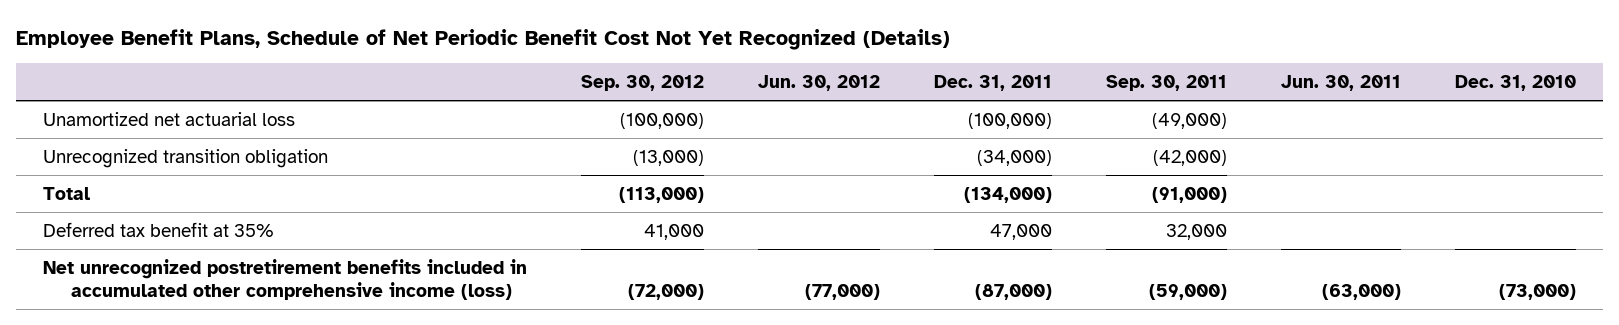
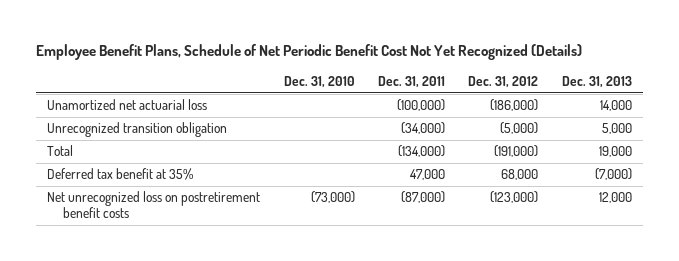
- | Sep. 30, 2012 | Jun. 30, 2012 | Dec. 31, 2011 | Sep. 30, 2011 | Jun. 30, 2011 | Dec. 31, 2010
+ | Dec. 31, 2010 | Dec. 31, 2011 | Dec. 31, 2012 | Dec. 31, 2013
- Net unrecognized postretirement benefits included in accumulated other comprehensive income (loss) | (72,000) | (77,000) | (87,000) | (59,000) | (63,000) | (73,000)
+ Net unrecognized loss on postretirement benefit costs | (73,000) | (87,000) | (123,000) | 12,000

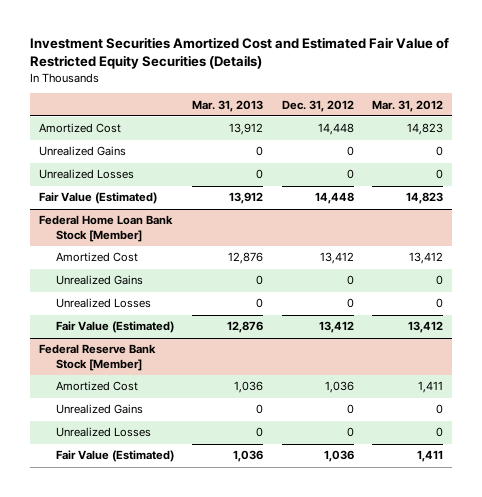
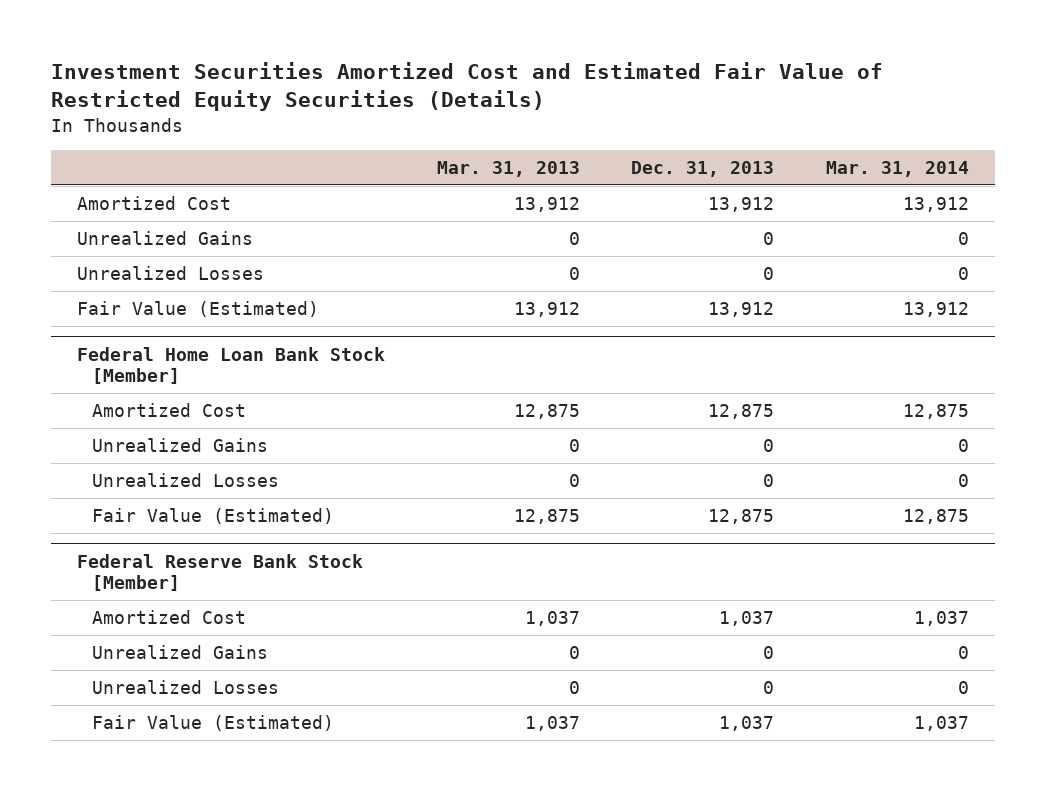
- | Mar. 31, 2013 | Dec. 31, 2012 | Mar. 31, 2012
+ | Mar. 31, 2013 | Dec. 31, 2013 | Mar. 31, 2014
@ Federal Home Loan Bank Stock [Member]
- Amortized Cost | 12,876 | 13,412 | 13,412
+ Amortized Cost | 12,875 | 12,875 | 12,875
- Fair Value (Estimated) | 12,876 | 13,412 | 13,412
+ Fair Value (Estimated) | 12,875 | 12,875 | 12,875
@ Federal Reserve Bank Stock [Member]
- Amortized Cost | 1,036 | 1,036 | 1,411
+ Amortized Cost | 1,037 | 1,037 | 1,037
- Fair Value (Estimated) | 1,036 | 1,036 | 1,411
+ Fair Value (Estimated) | 1,037 | 1,037 | 1,037

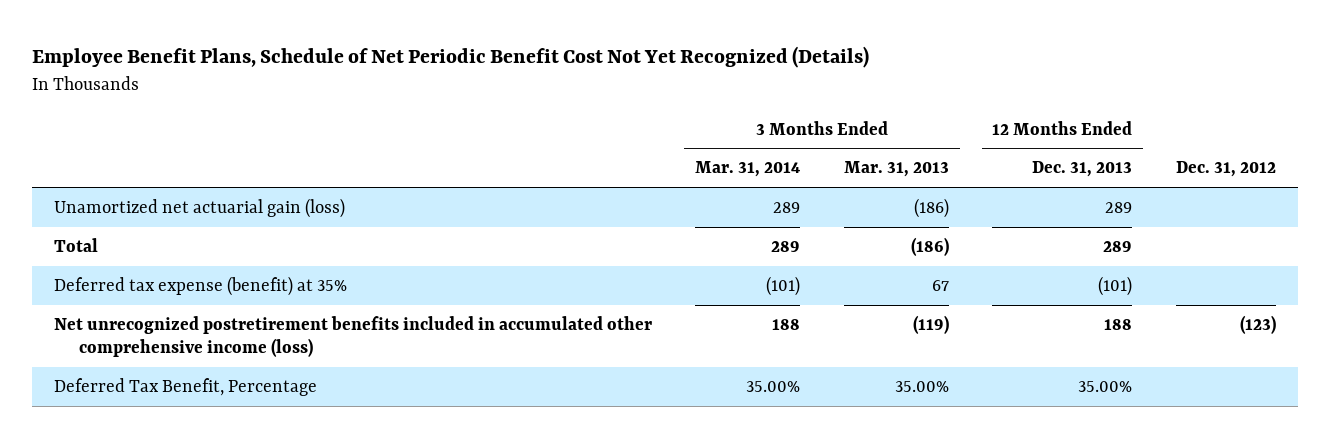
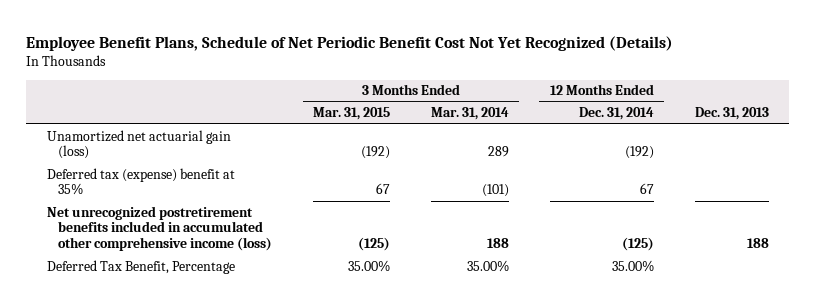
- | 3 Months Ended Mar. 31, 2014 | 3 Months Ended Mar. 31, 2013 | 12 Months Ended Dec. 31, 2013 | Dec. 31, 2012
+ | 3 Months Ended Mar. 31, 2015 | 3 Months Ended Mar. 31, 2014 | 12 Months Ended Dec. 31, 2014 | Dec. 31, 2013
- Total | 289 | (186) | 289 |
- Deferred tax expense (benefit) at 35% | (101) | 67 | (101) |
+ Deferred tax (expense) benefit at 35% | 67 | (101) | 67 |

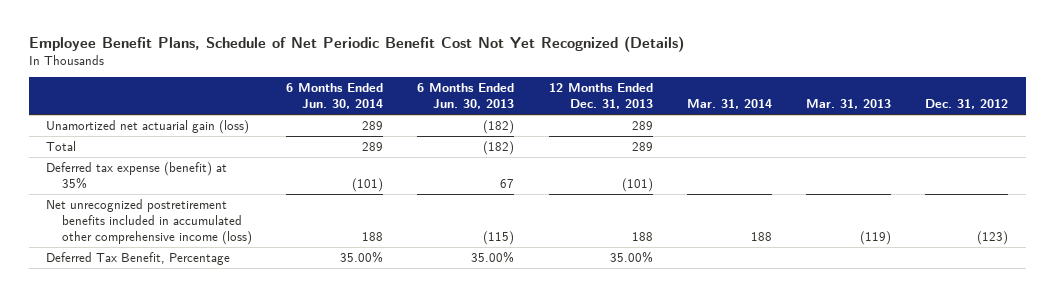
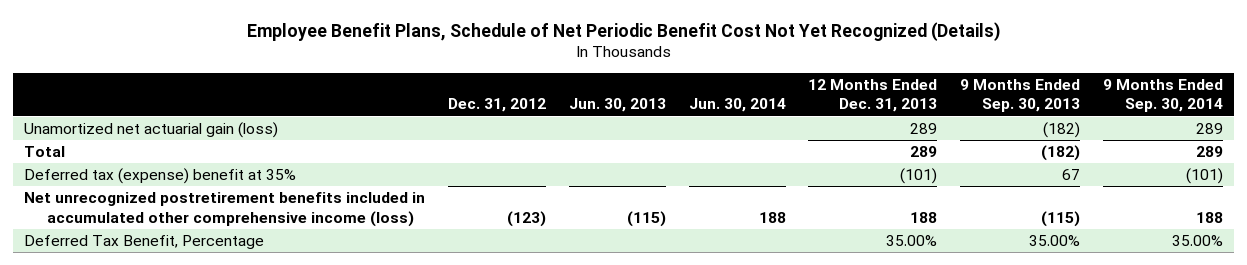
- | 6 Months Ended Jun. 30, 2014 | 6 Months Ended Jun. 30, 2013 | 12 Months Ended Dec. 31, 2013 | Mar. 31, 2014 | Mar. 31, 2013 | Dec. 31, 2012
+ | Dec. 31, 2012 | Jun. 30, 2013 | Jun. 30, 2014 | 12 Months Ended Dec. 31, 2013 | 9 Months Ended Sep. 30, 2013 | 9 Months Ended Sep. 30, 2014
- Deferred tax expense (benefit) at 35% | (101) | 67 | (101) | | |
+ Deferred tax (expense) benefit at 35% | | | | (101) | 67 | (101)

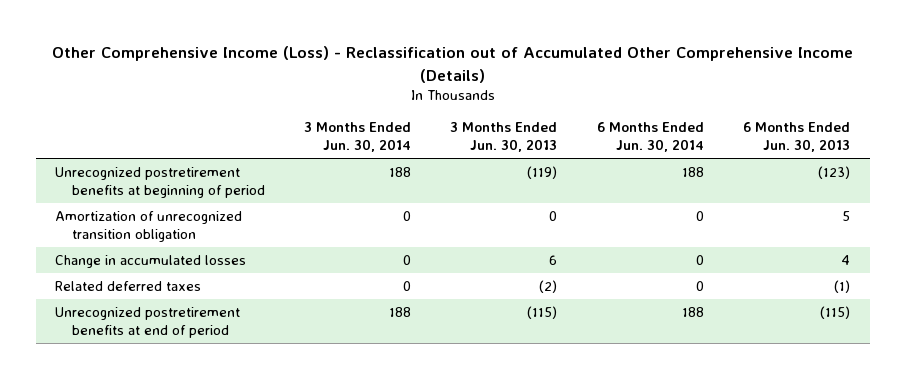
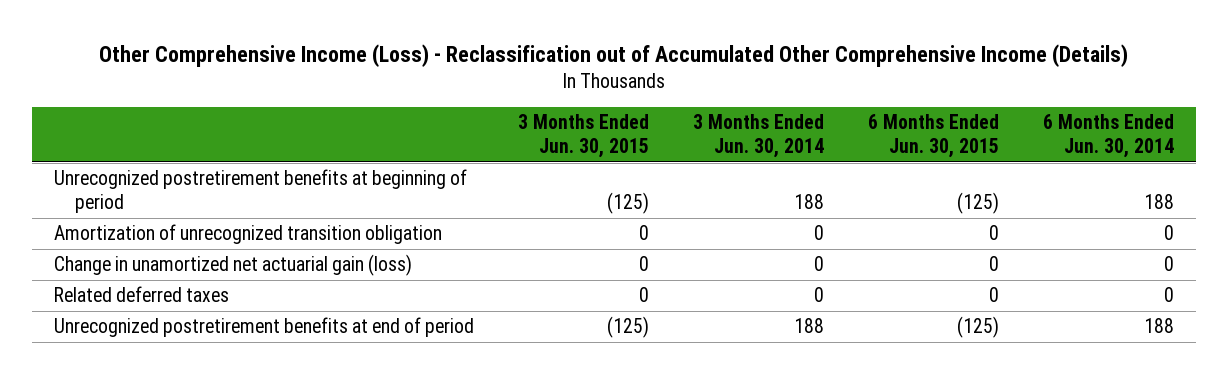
- | 3 Months Ended Jun. 30, 2014 | 3 Months Ended Jun. 30, 2013 | 6 Months Ended Jun. 30, 2014 | 6 Months Ended Jun. 30, 2013
+ | 3 Months Ended Jun. 30, 2015 | 3 Months Ended Jun. 30, 2014 | 6 Months Ended Jun. 30, 2015 | 6 Months Ended Jun. 30, 2014
- Change in accumulated losses | 0 | 6 | 0 | 4
+ Change in unamortized net actuarial gain (loss) | 0 | 0 | 0 | 0

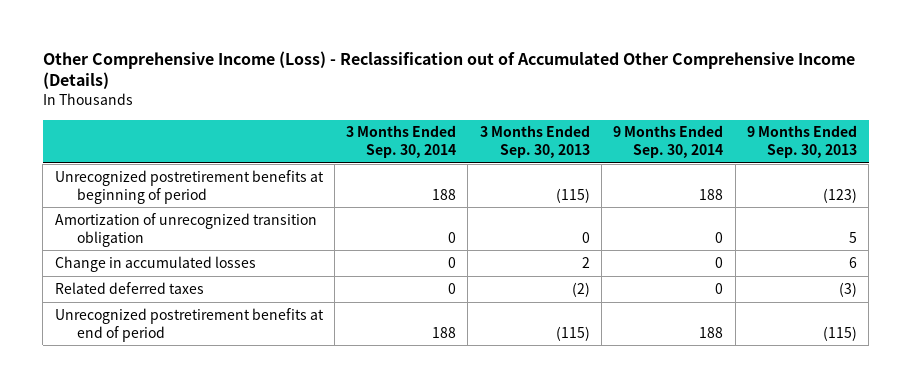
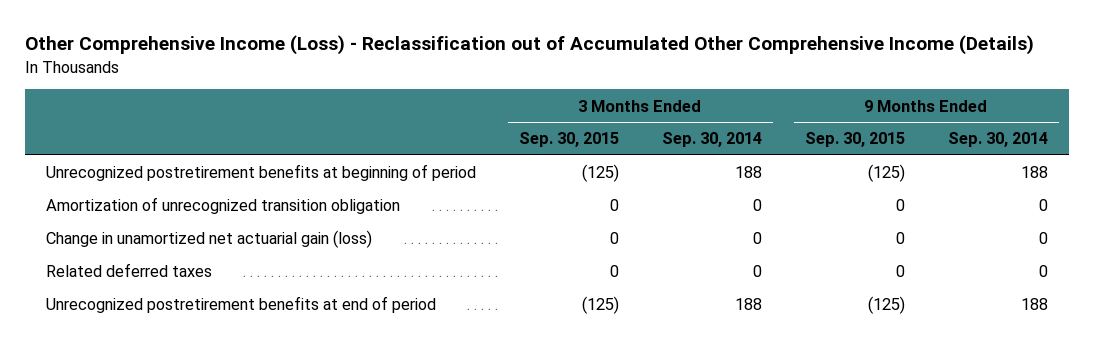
- | 3 Months Ended Sep. 30, 2014 | 3 Months Ended Sep. 30, 2013 | 9 Months Ended Sep. 30, 2014 | 9 Months Ended Sep. 30, 2013
+ | 3 Months Ended Sep. 30, 2015 | 3 Months Ended Sep. 30, 2014 | 9 Months Ended Sep. 30, 2015 | 9 Months Ended Sep. 30, 2014
- Change in accumulated losses | 0 | 2 | 0 | 6
+ Change in unamortized net actuarial gain (loss) | 0 | 0 | 0 | 0

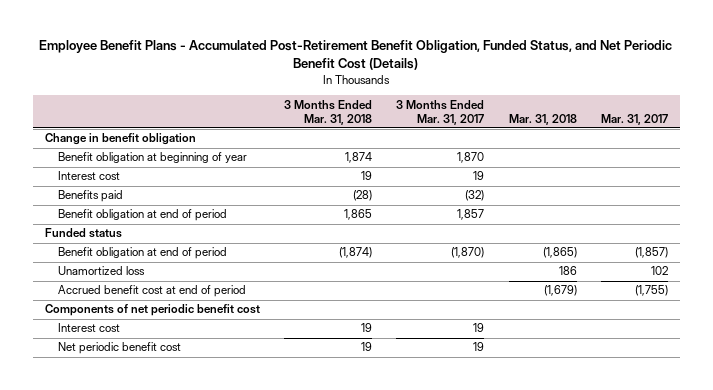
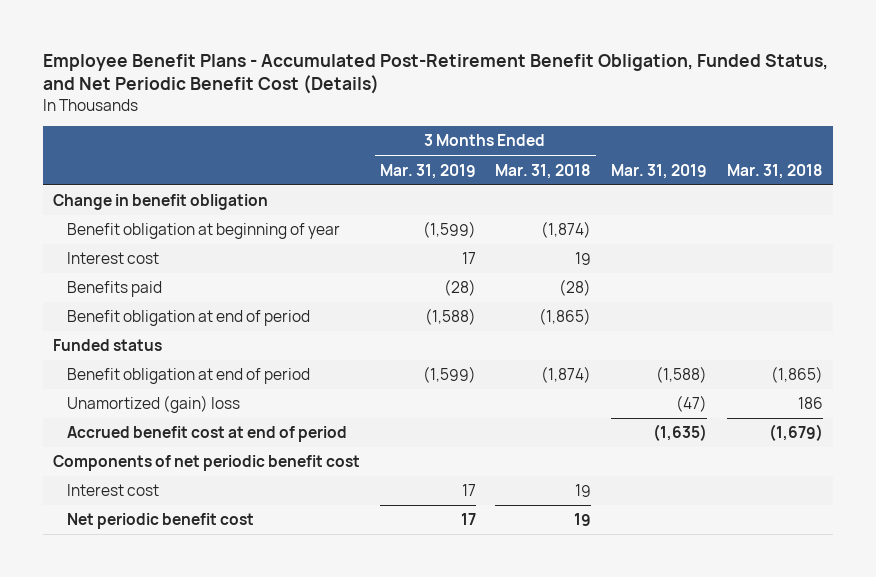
- | 3 Months Ended Mar. 31, 2018 | 3 Months Ended Mar. 31, 2017 | Mar. 31, 2018 | Mar. 31, 2017
+ | 3 Months Ended Mar. 31, 2019 | 3 Months Ended Mar. 31, 2018 | Mar. 31, 2019 | Mar. 31, 2018
- Benefit obligation at beginning of year | 1,874 | 1,870 | |
+ Benefit obligation at beginning of year | (1,599) | (1,874) | |
- Benefit obligation at end of period | 1,865 | 1,857 | |
+ Benefit obligation at end of period | (1,588) | (1,865) | |
- Unamortized loss | | | 186 | 102
+ Unamortized (gain) loss | | | (47) | 186

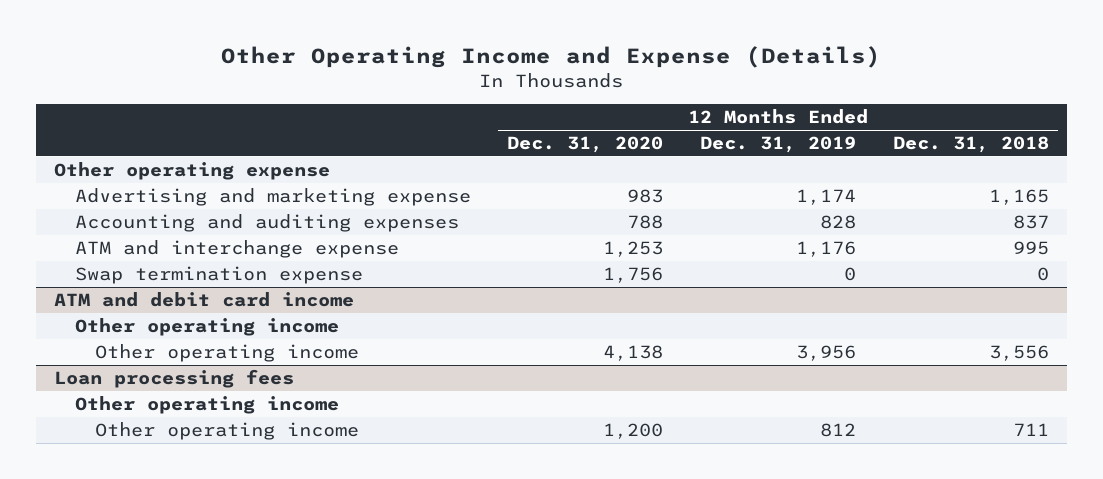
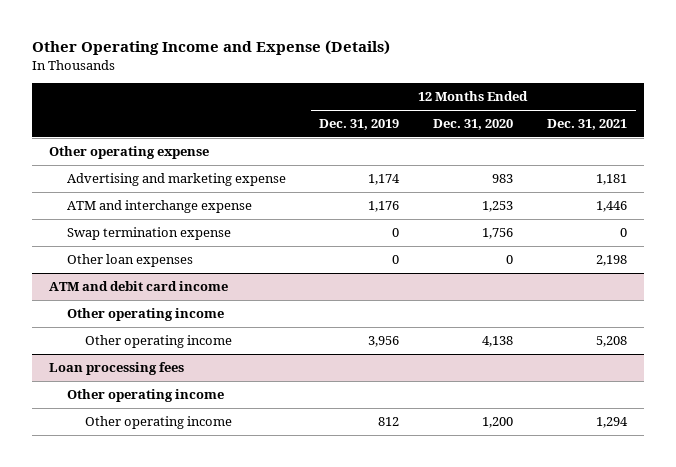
- | 12 Months Ended Dec. 31, 2020 | 12 Months Ended Dec. 31, 2019 | 12 Months Ended Dec. 31, 2018
+ | 12 Months Ended Dec. 31, 2019 | 12 Months Ended Dec. 31, 2020 | 12 Months Ended Dec. 31, 2021
- Accounting and auditing expenses | 788 | 828 | 837
+ Other loan expenses | 0 | 0 | 2,198

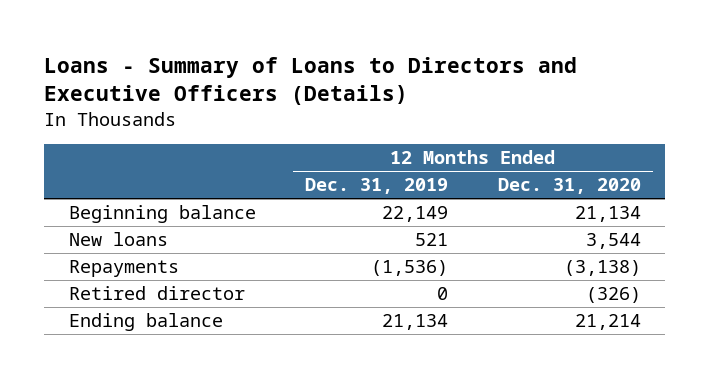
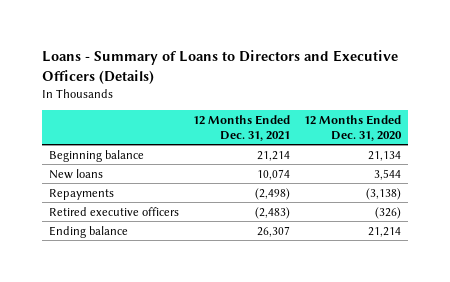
- | 12 Months Ended Dec. 31, 2019 | 12 Months Ended Dec. 31, 2020
+ | 12 Months Ended Dec. 31, 2021 | 12 Months Ended Dec. 31, 2020
- Retired director | 0 | (326)
+ Retired executive officers | (2,483) | (326)

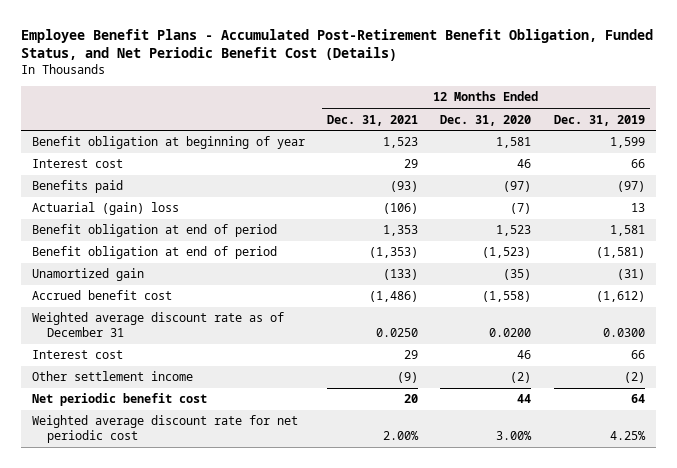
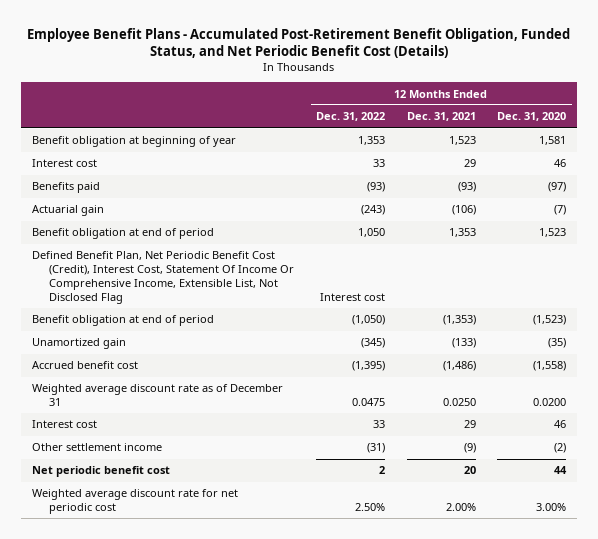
- | 12 Months Ended Dec. 31, 2021 | 12 Months Ended Dec. 31, 2020 | 12 Months Ended Dec. 31, 2019
+ | 12 Months Ended Dec. 31, 2022 | 12 Months Ended Dec. 31, 2021 | 12 Months Ended Dec. 31, 2020
- Actuarial (gain) loss | (106) | (7) | 13
+ Actuarial gain | (243) | (106) | (7)
+ Defined Benefit Plan, Net Periodic Benefit Cost (Credit), Interest Cost, Statement Of Income Or Comprehensive Income, Extensible List, Not Disclosed Flag | Interest cost | |

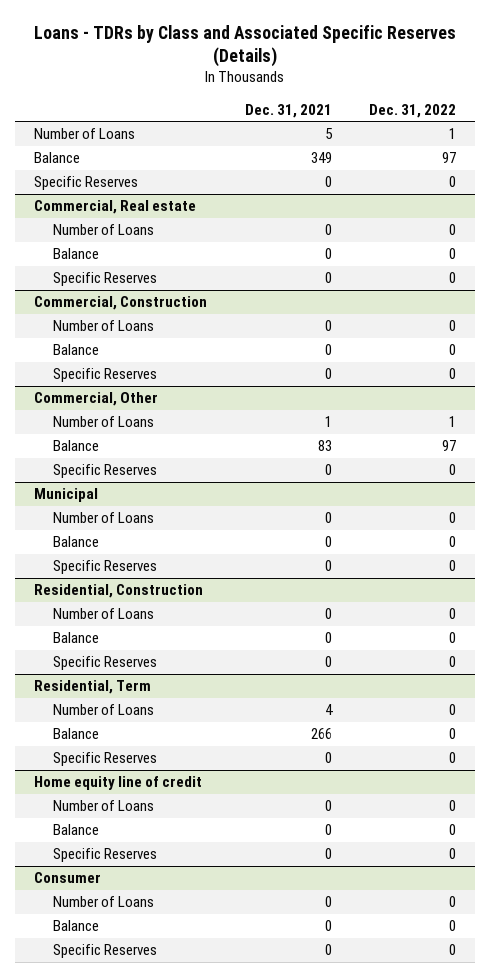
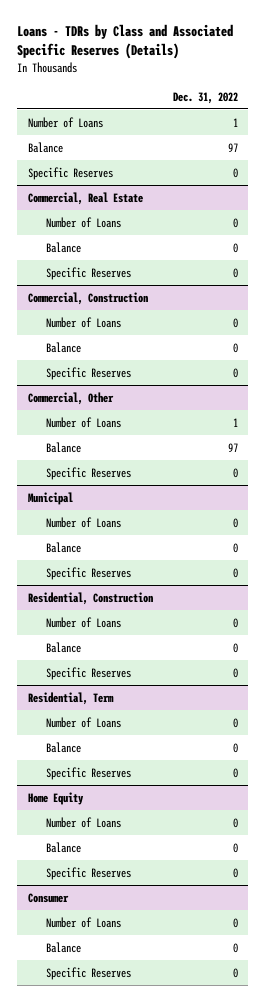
- | Dec. 31, 2021 | Dec. 31, 2022
+ | Dec. 31, 2022
- Commercial, Real estate
+ Commercial, Real Estate
- Home equity line of credit
+ Home Equity

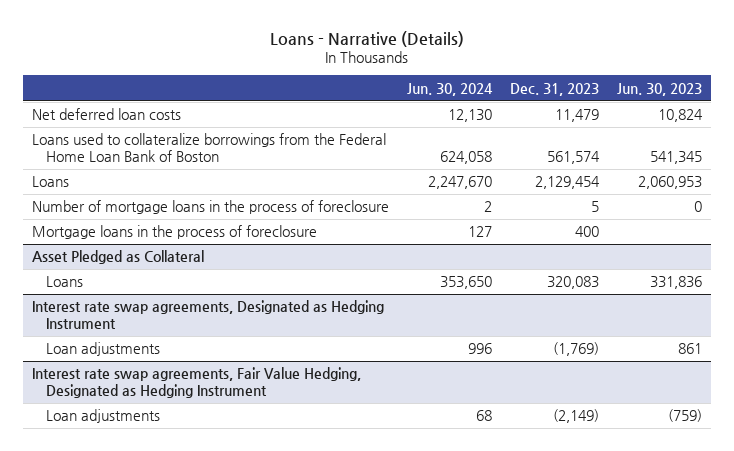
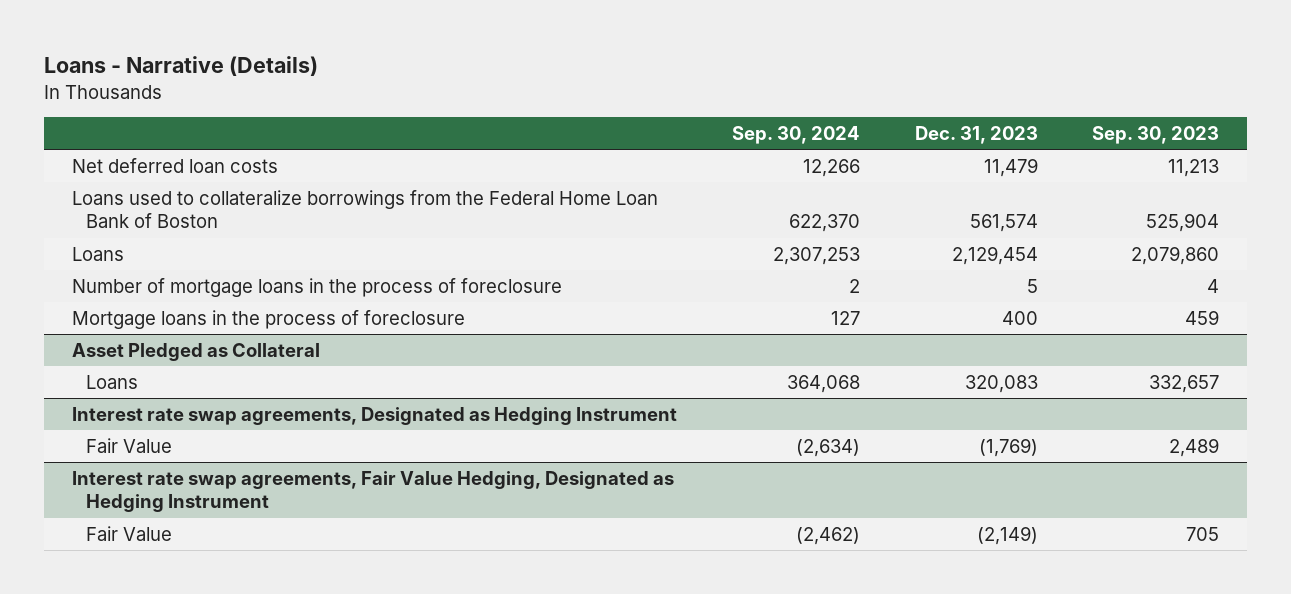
- | Jun. 30, 2024 | Dec. 31, 2023 | Jun. 30, 2023
+ | Sep. 30, 2024 | Dec. 31, 2023 | Sep. 30, 2023
@ Interest rate swap agreements, Designated as Hedging Instrument
- Loan adjustments | 996 | (1,769) | 861
+ Fair Value | (2,634) | (1,769) | 2,489
@ Interest rate swap agreements, Fair Value Hedging, Designated as Hedging Instrument
- Loan adjustments | 68 | (2,149) | (759)
+ Fair Value | (2,462) | (2,149) | 705

